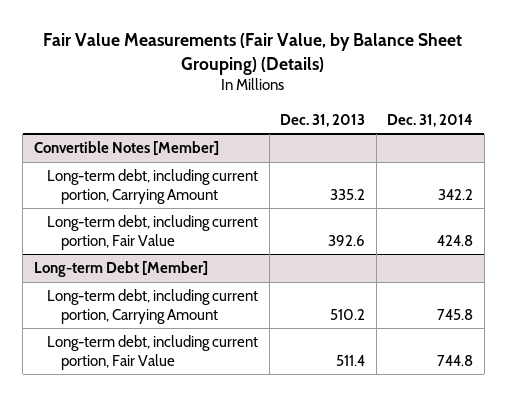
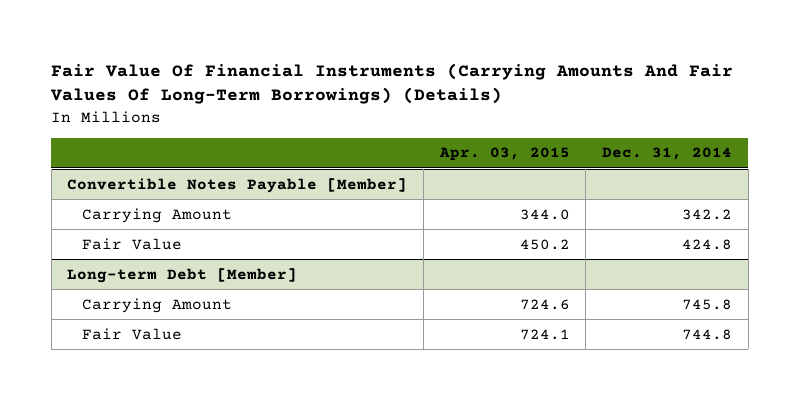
- Fair Value Measurements (Fair Value, by Balance Sheet Grouping) (Details)
+ Fair Value Of Financial Instruments (Carrying Amounts And Fair Values Of Long-Term Borrowings) (Details)
- | Dec. 31, 2013 | Dec. 31, 2014
+ | Apr. 03, 2015 | Dec. 31, 2014
- Convertible Notes [Member]
- Long-term debt, including current portion, Carrying Amount | 335.2 | 342.2
- Long-term debt, including current portion, Fair Value | 392.6 | 424.8
+ Convertible Notes Payable [Member]
+ Carrying Amount | 344.0 | 342.2
+ Fair Value | 450.2 | 424.8
@ Long-term Debt [Member]
- Long-term debt, including current portion, Carrying Amount | 510.2 | 745.8
- Long-term debt, including current portion, Fair Value | 511.4 | 744.8
+ Carrying Amount | 724.6 | 745.8
+ Fair Value | 724.1 | 744.8

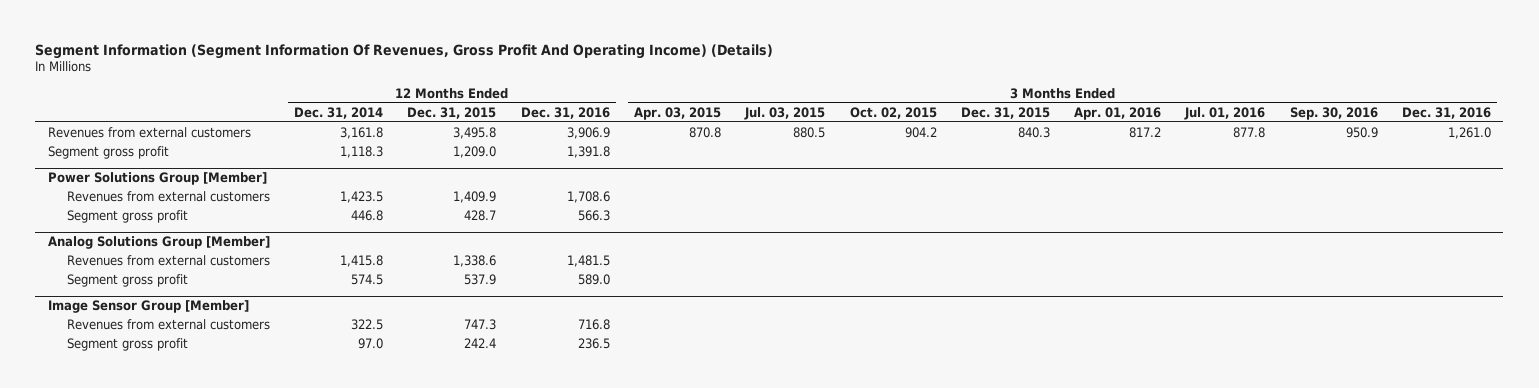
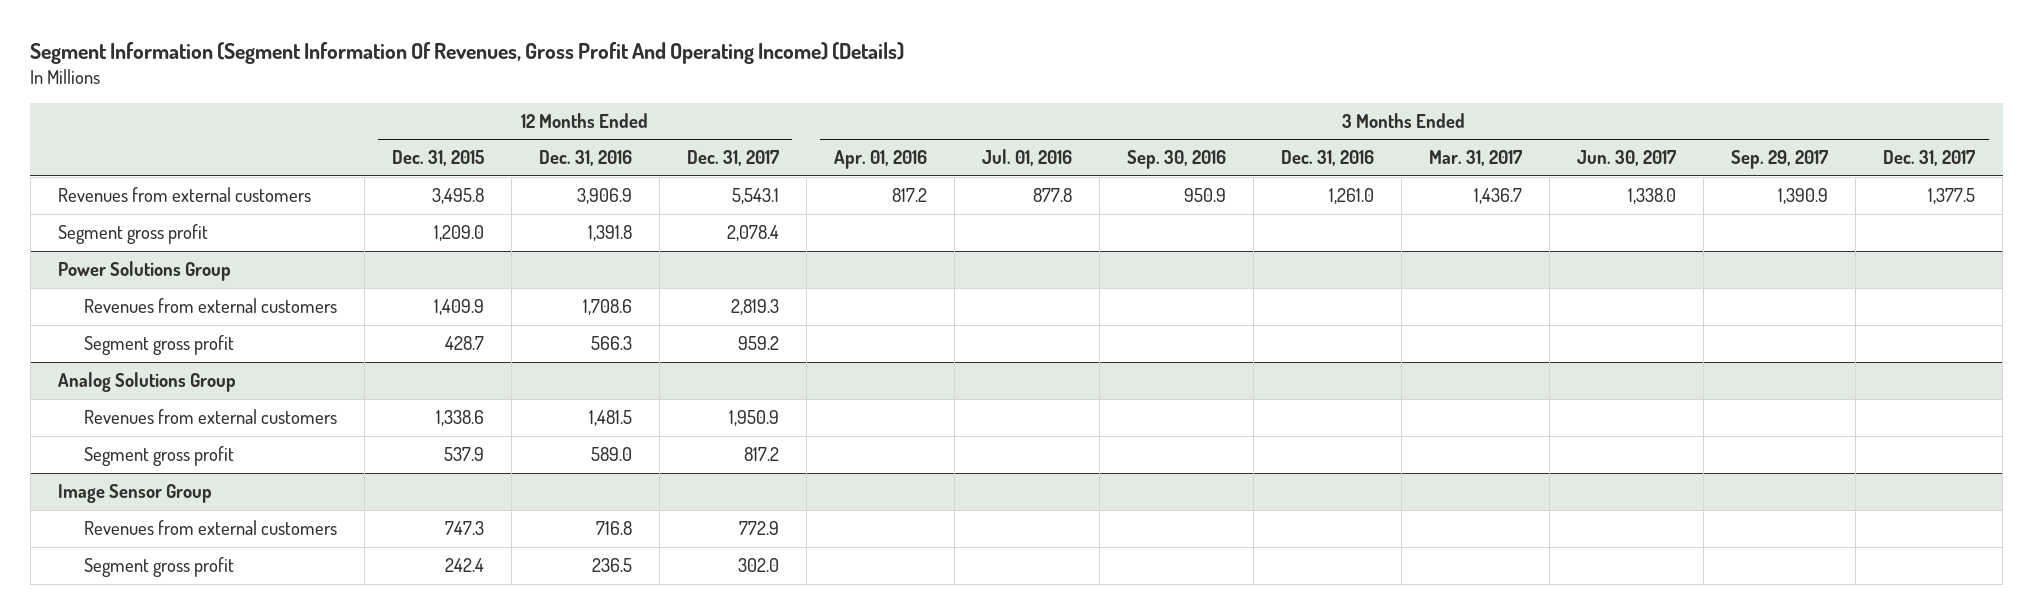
- | 12 Months Ended Dec. 31, 2014 | 12 Months Ended Dec. 31, 2015 | 12 Months Ended Dec. 31, 2016 | 3 Months Ended Apr. 03, 2015 | 3 Months Ended Jul. 03, 2015 | 3 Months Ended Oct. 02, 2015 | 3 Months Ended Dec. 31, 2015 | 3 Months Ended Apr. 01, 2016 | 3 Months Ended Jul. 01, 2016 | 3 Months Ended Sep. 30, 2016 | 3 Months Ended Dec. 31, 2016
+ | 12 Months Ended Dec. 31, 2015 | 12 Months Ended Dec. 31, 2016 | 12 Months Ended Dec. 31, 2017 | 3 Months Ended Apr. 01, 2016 | 3 Months Ended Jul. 01, 2016 | 3 Months Ended Sep. 30, 2016 | 3 Months Ended Dec. 31, 2016 | 3 Months Ended Mar. 31, 2017 | 3 Months Ended Jun. 30, 2017 | 3 Months Ended Sep. 29, 2017 | 3 Months Ended Dec. 31, 2017
- Power Solutions Group [Member]
+ Power Solutions Group
- Analog Solutions Group [Member]
+ Analog Solutions Group
- Image Sensor Group [Member]
+ Image Sensor Group

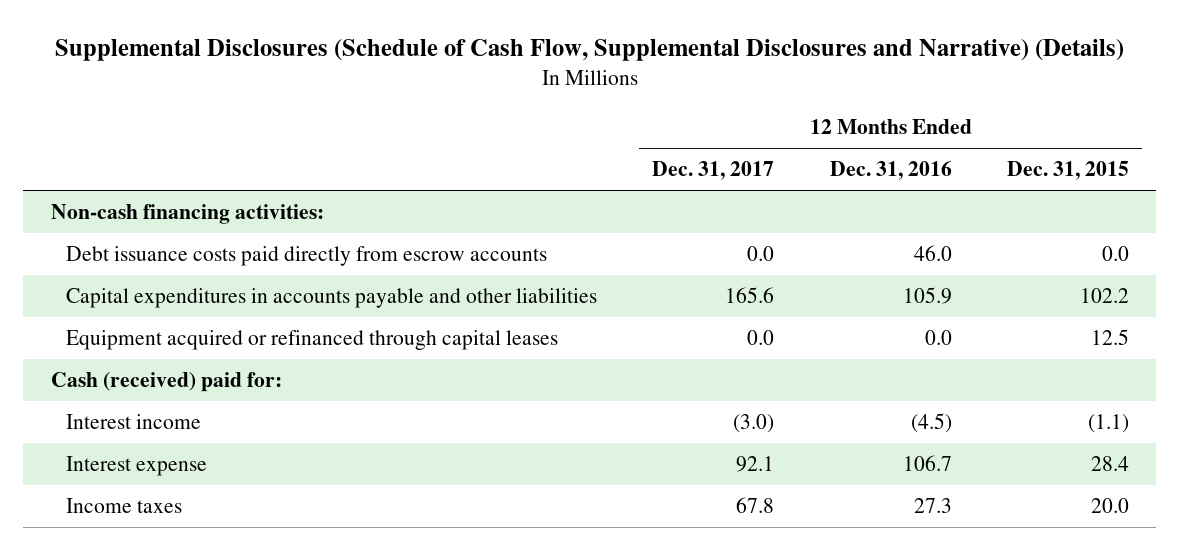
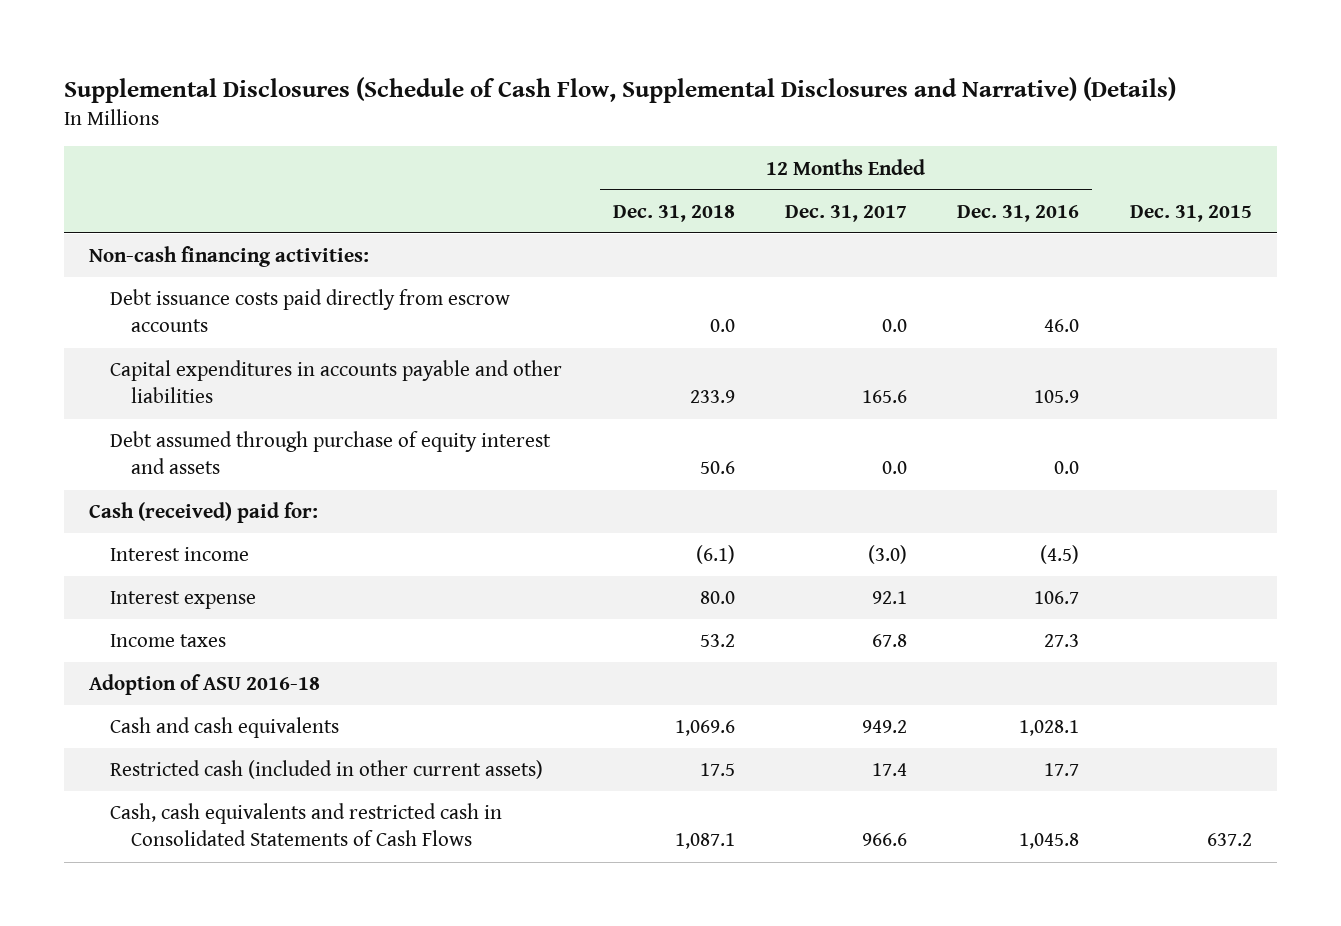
- | 12 Months Ended Dec. 31, 2017 | 12 Months Ended Dec. 31, 2016 | 12 Months Ended Dec. 31, 2015
+ | 12 Months Ended Dec. 31, 2018 | 12 Months Ended Dec. 31, 2017 | 12 Months Ended Dec. 31, 2016 | Dec. 31, 2015
- Equipment acquired or refinanced through capital leases | 0.0 | 0.0 | 12.5
+ Debt assumed through purchase of equity interest and assets | 50.6 | 0.0 | 0.0 |
+ Adoption of ASU 2016-18
+ Cash and cash equivalents | 1,069.6 | 949.2 | 1,028.1 |
+ Restricted cash (included in other current assets) | 17.5 | 17.4 | 17.7 |
+ Cash, cash equivalents and restricted cash in Consolidated Statements of Cash Flows | 1,087.1 | 966.6 | 1,045.8 | 637.2

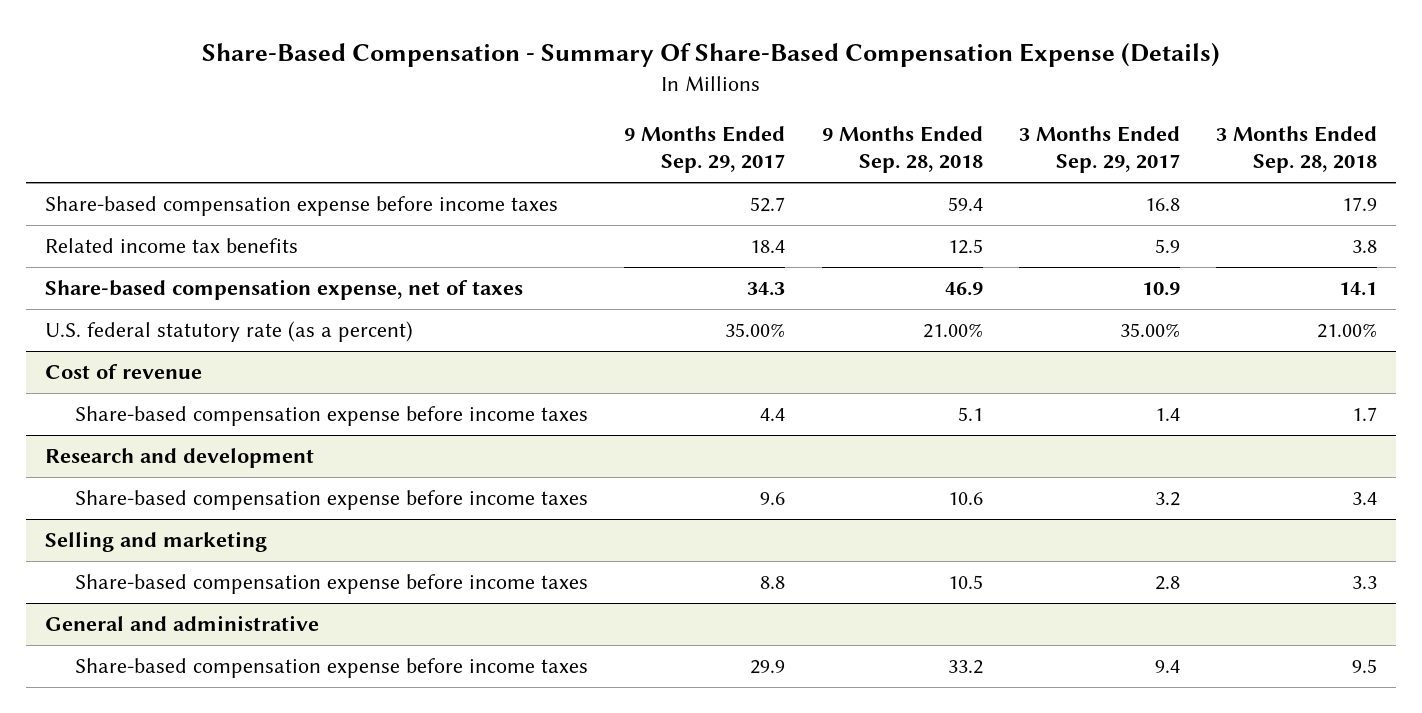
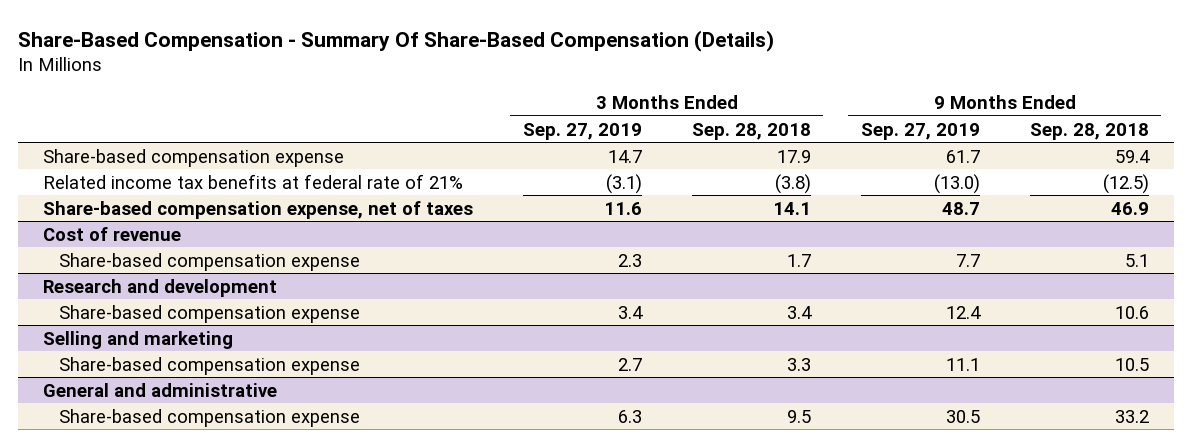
- Share-Based Compensation - Summary Of Share-Based Compensation Expense (Details)
+ Share-Based Compensation - Summary Of Share-Based Compensation (Details)
- | 9 Months Ended Sep. 29, 2017 | 9 Months Ended Sep. 28, 2018 | 3 Months Ended Sep. 29, 2017 | 3 Months Ended Sep. 28, 2018
+ | 3 Months Ended Sep. 27, 2019 | 3 Months Ended Sep. 28, 2018 | 9 Months Ended Sep. 27, 2019 | 9 Months Ended Sep. 28, 2018
- Share-based compensation expense before income taxes | 52.7 | 59.4 | 16.8 | 17.9
- Related income tax benefits | 18.4 | 12.5 | 5.9 | 3.8
+ Share-based compensation expense | 14.7 | 17.9 | 61.7 | 59.4
+ Related income tax benefits at federal rate of 21% | (3.1) | (3.8) | (13.0) | (12.5)
- U.S. federal statutory rate (as a percent) | 35.00% | 21.00% | 35.00% | 21.00%
@ Cost of revenue
- Share-based compensation expense before income taxes | 4.4 | 5.1 | 1.4 | 1.7
+ Share-based compensation expense | 2.3 | 1.7 | 7.7 | 5.1
@ Research and development
- Share-based compensation expense before income taxes | 9.6 | 10.6 | 3.2 | 3.4
+ Share-based compensation expense | 3.4 | 3.4 | 12.4 | 10.6
@ Selling and marketing
- Share-based compensation expense before income taxes | 8.8 | 10.5 | 2.8 | 3.3
+ Share-based compensation expense | 2.7 | 3.3 | 11.1 | 10.5
@ General and administrative
- Share-based compensation expense before income taxes | 29.9 | 33.2 | 9.4 | 9.5
+ Share-based compensation expense | 6.3 | 9.5 | 30.5 | 33.2

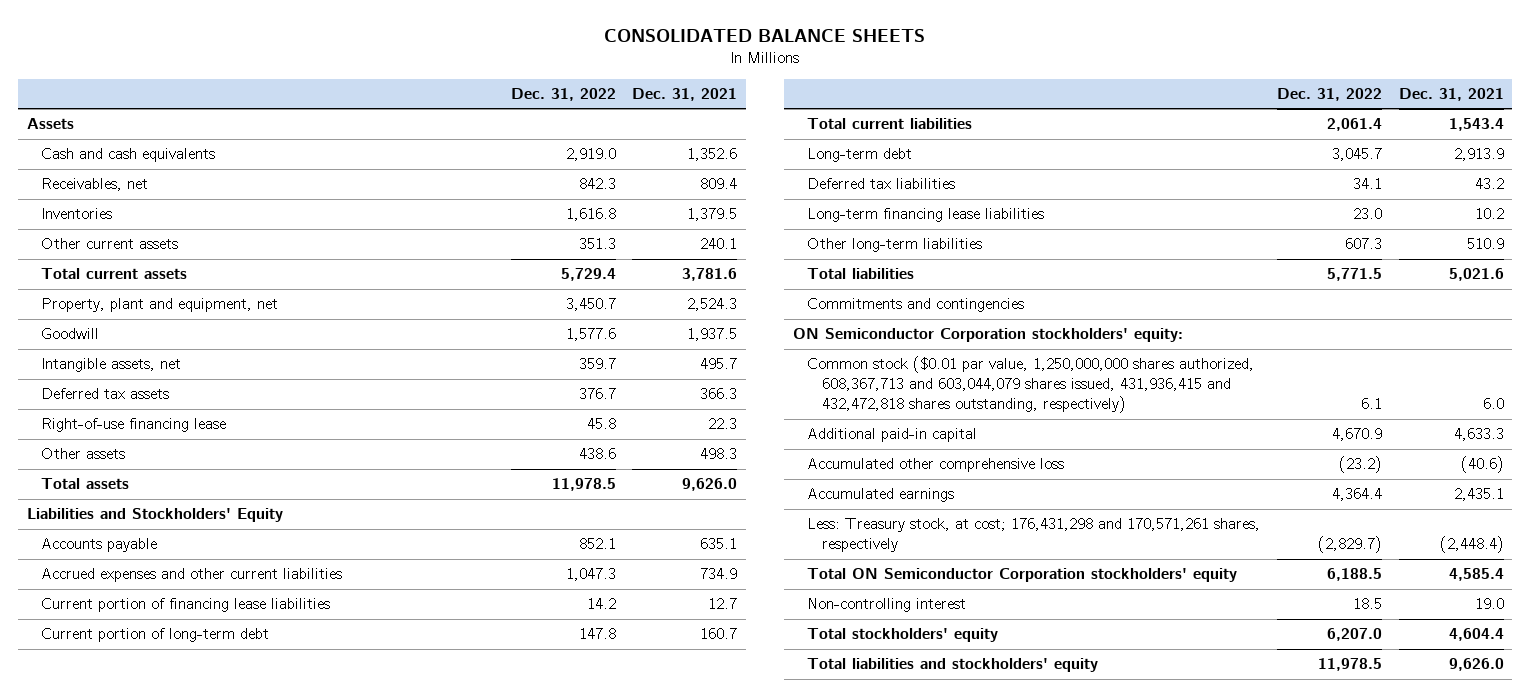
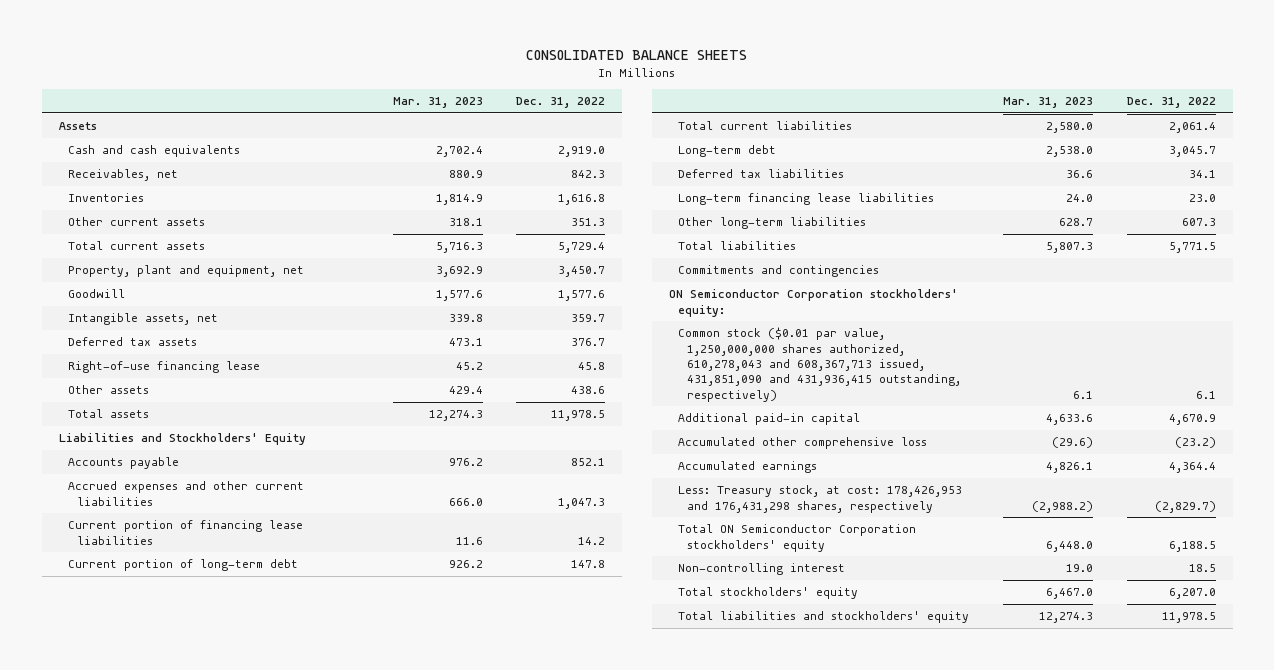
- | Dec. 31, 2022 | Dec. 31, 2021
+ | Mar. 31, 2023 | Dec. 31, 2022
- Common stock ($0.01 par value, 1,250,000,000 shares authorized, 608,367,713 and 603,044,079 shares issued, 431,936,415 and 432,472,818 shares outstanding, respectively) | 6.1 | 6.0
+ Common stock ($0.01 par value, 1,250,000,000 shares authorized, 610,278,043 and 608,367,713 issued, 431,851,090 and 431,936,415 outstanding, respectively) | 6.1 | 6.1
- Less: Treasury stock, at cost; 176,431,298 and 170,571,261 shares, respectively | (2,829.7) | (2,448.4)
+ Less: Treasury stock, at cost: 178,426,953 and 176,431,298 shares, respectively | (2,988.2) | (2,829.7)

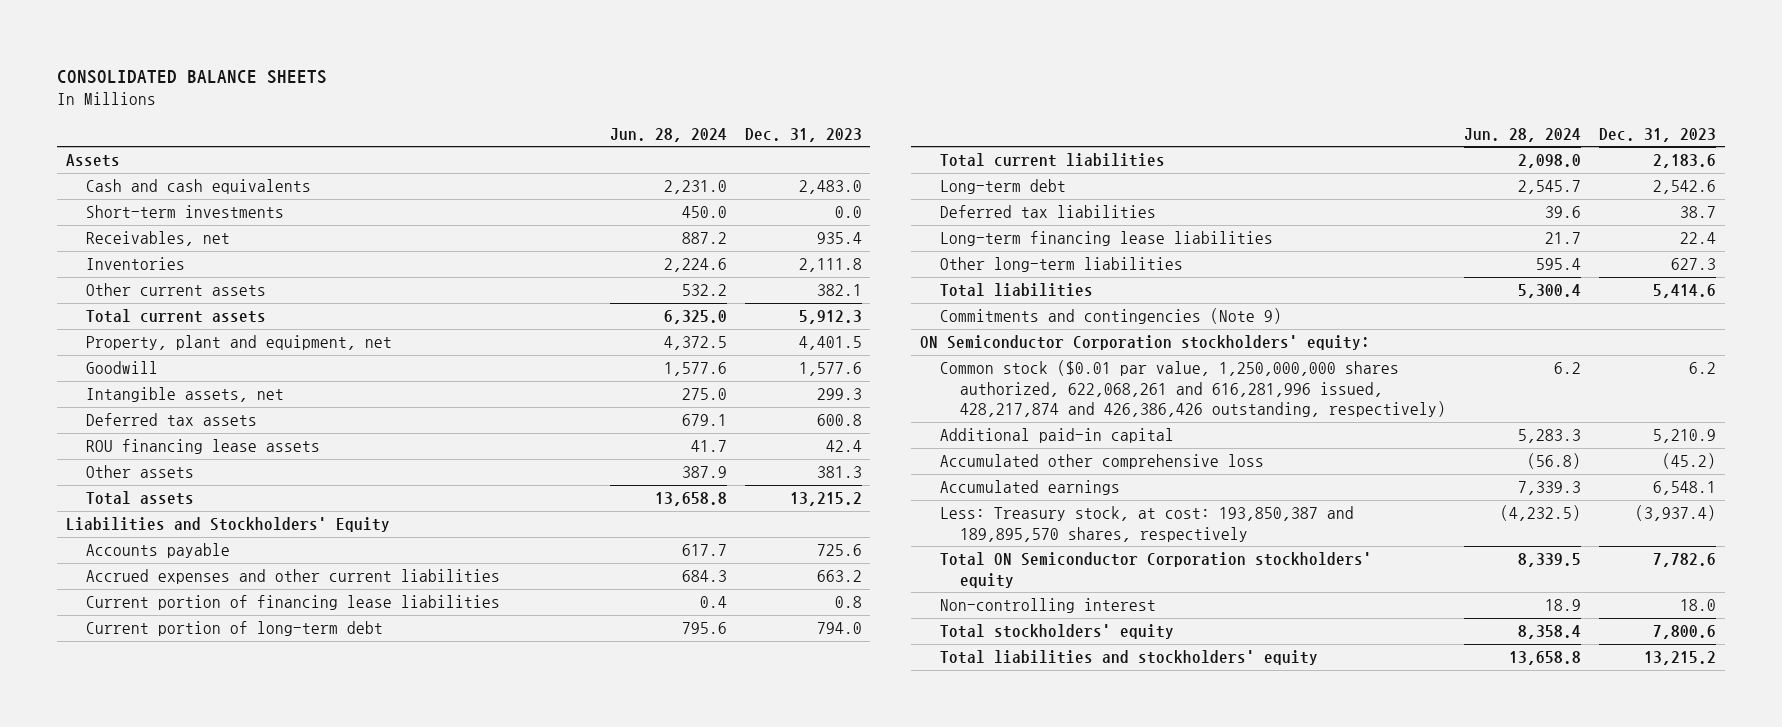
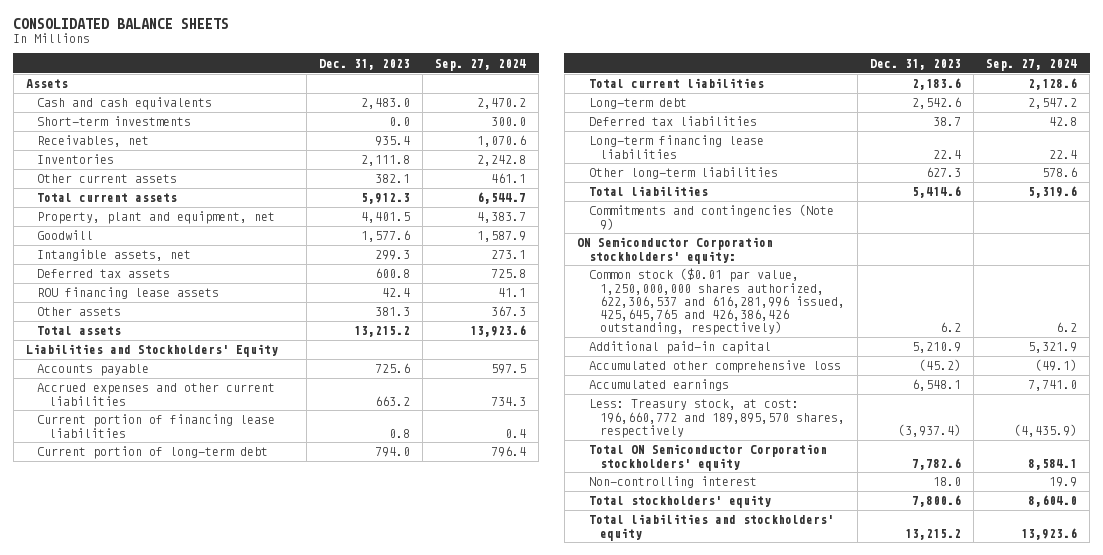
- | Jun. 28, 2024 | Dec. 31, 2023
+ | Dec. 31, 2023 | Sep. 27, 2024
- Common stock ($0.01 par value, 1,250,000,000 shares authorized, 622,068,261 and 616,281,996 issued, 428,217,874 and 426,386,426 outstanding, respectively) | 6.2 | 6.2
+ Common stock ($0.01 par value, 1,250,000,000 shares authorized, 622,306,537 and 616,281,996 issued, 425,645,765 and 426,386,426 outstanding, respectively) | 6.2 | 6.2
- Less: Treasury stock, at cost: 193,850,387 and 189,895,570 shares, respectively | (4,232.5) | (3,937.4)
+ Less: Treasury stock, at cost: 196,660,772 and 189,895,570 shares, respectively | (3,937.4) | (4,435.9)

